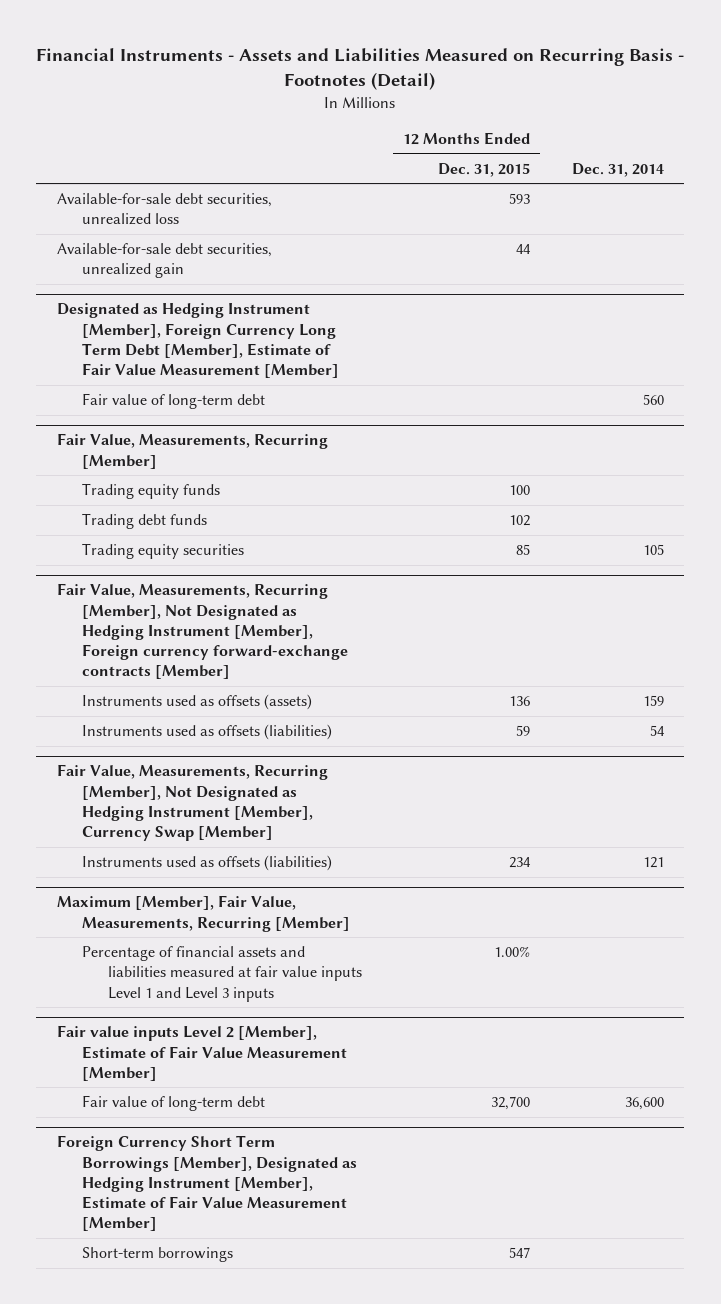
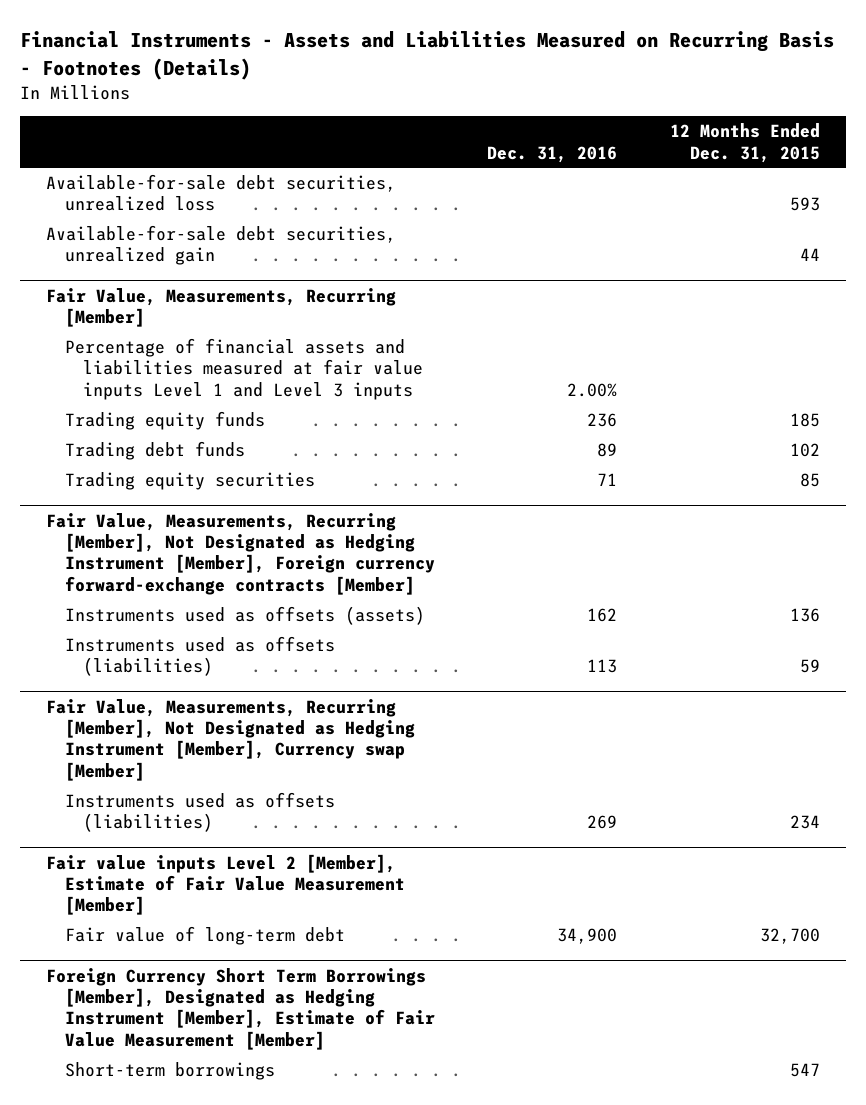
- Financial Instruments - Assets and Liabilities Measured on Recurring Basis - Footnotes (Detail)
+ Financial Instruments - Assets and Liabilities Measured on Recurring Basis - Footnotes (Details)
- | 12 Months Ended Dec. 31, 2015 | Dec. 31, 2014
+ | Dec. 31, 2016 | 12 Months Ended Dec. 31, 2015
- Designated as Hedging Instrument [Member], Foreign Currency Long Term Debt [Member], Estimate of Fair Value Measurement [Member]
- Fair value of long-term debt | | 560
@ Fair Value, Measurements, Recurring [Member]
- Trading equity funds | 100 |
+ Percentage of financial assets and liabilities measured at fair value inputs Level 1 and Level 3 inputs | 2.00% |
+ Trading equity funds | 236 | 185
- Fair Value, Measurements, Recurring [Member], Not Designated as Hedging Instrument [Member], Currency Swap [Member]
+ Fair Value, Measurements, Recurring [Member], Not Designated as Hedging Instrument [Member], Currency swap [Member]
- Maximum [Member], Fair Value, Measurements, Recurring [Member]
- Percentage of financial assets and liabilities measured at fair value inputs Level 1 and Level 3 inputs | 1.00% |

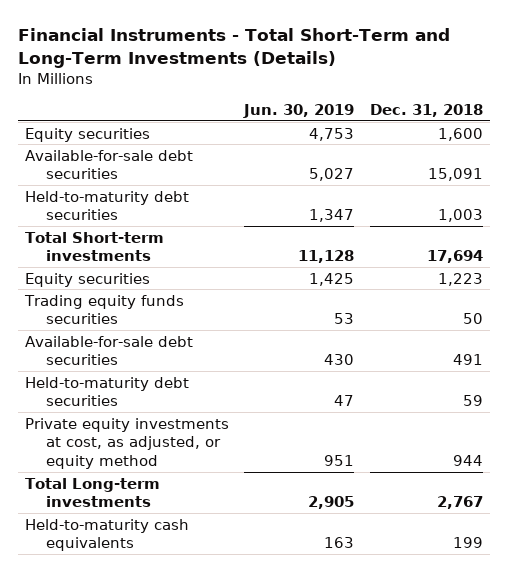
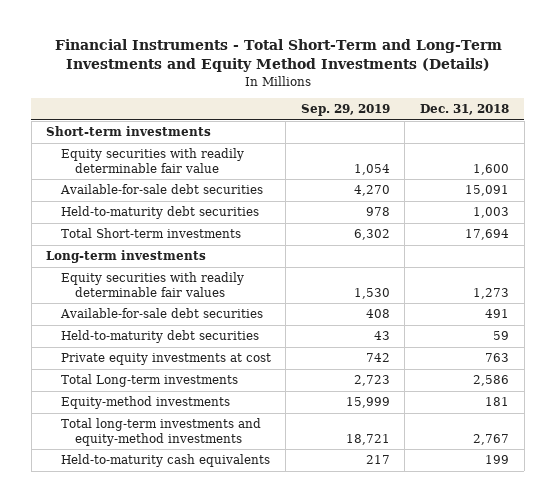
- Financial Instruments - Total Short-Term and Long-Term Investments (Details)
+ Financial Instruments - Total Short-Term and Long-Term Investments and Equity Method Investments (Details)
- | Jun. 30, 2019 | Dec. 31, 2018
+ | Sep. 29, 2019 | Dec. 31, 2018
- Equity securities | 4,753 | 1,600
+ Short-term investments
+ Equity securities with readily determinable fair value | 1,054 | 1,600
- Equity securities | 1,425 | 1,223
- Trading equity funds securities | 53 | 50
+ Long-term investments
+ Equity securities with readily determinable fair values | 1,530 | 1,273
- Private equity investments at cost, as adjusted, or equity method | 951 | 944
- Total Long-term investments | 2,905 | 2,767
+ Private equity investments at cost | 742 | 763
+ Total Long-term investments | 2,723 | 2,586
+ Equity-method investments | 15,999 | 181
+ Total long-term investments and equity-method investments | 18,721 | 2,767

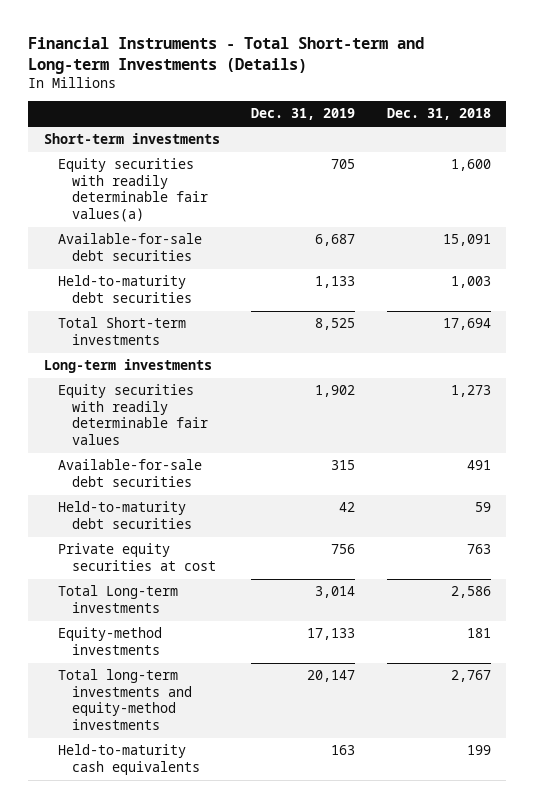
- Financial Instruments - Total Short-Term and Long-Term Investments and Equity Method Investments (Details)
+ Financial Instruments - Total Short-term and Long-term Investments (Details)
- | Sep. 29, 2019 | Dec. 31, 2018
+ | Dec. 31, 2019 | Dec. 31, 2018
- Equity securities with readily determinable fair value | 1,054 | 1,600
+ Equity securities with readily determinable fair values(a) | 705 | 1,600
- Private equity investments at cost | 742 | 763
+ Private equity securities at cost | 756 | 763

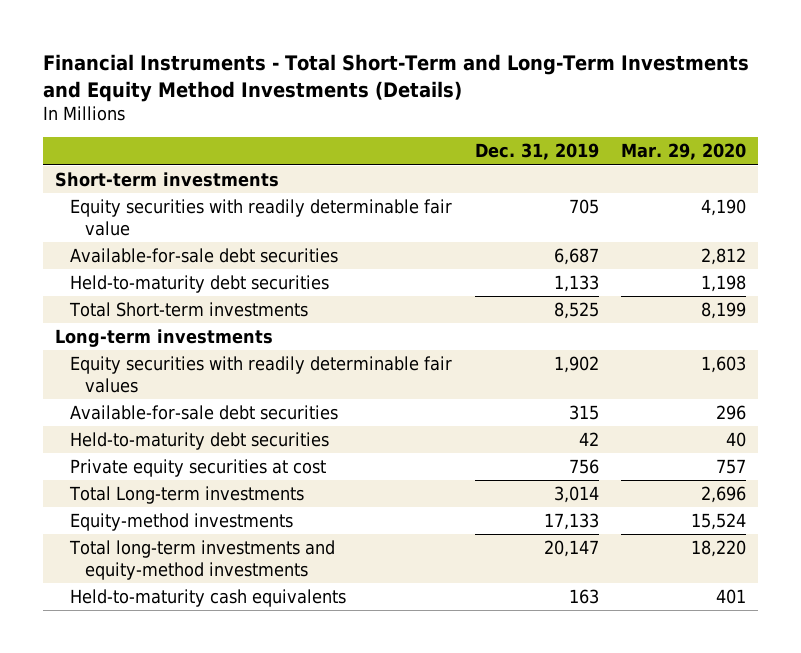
- Financial Instruments - Total Short-term and Long-term Investments (Details)
+ Financial Instruments - Total Short-Term and Long-Term Investments and Equity Method Investments (Details)
- | Dec. 31, 2019 | Dec. 31, 2018
+ | Dec. 31, 2019 | Mar. 29, 2020
- Equity securities with readily determinable fair values(a) | 705 | 1,600
+ Equity securities with readily determinable fair value | 705 | 4,190

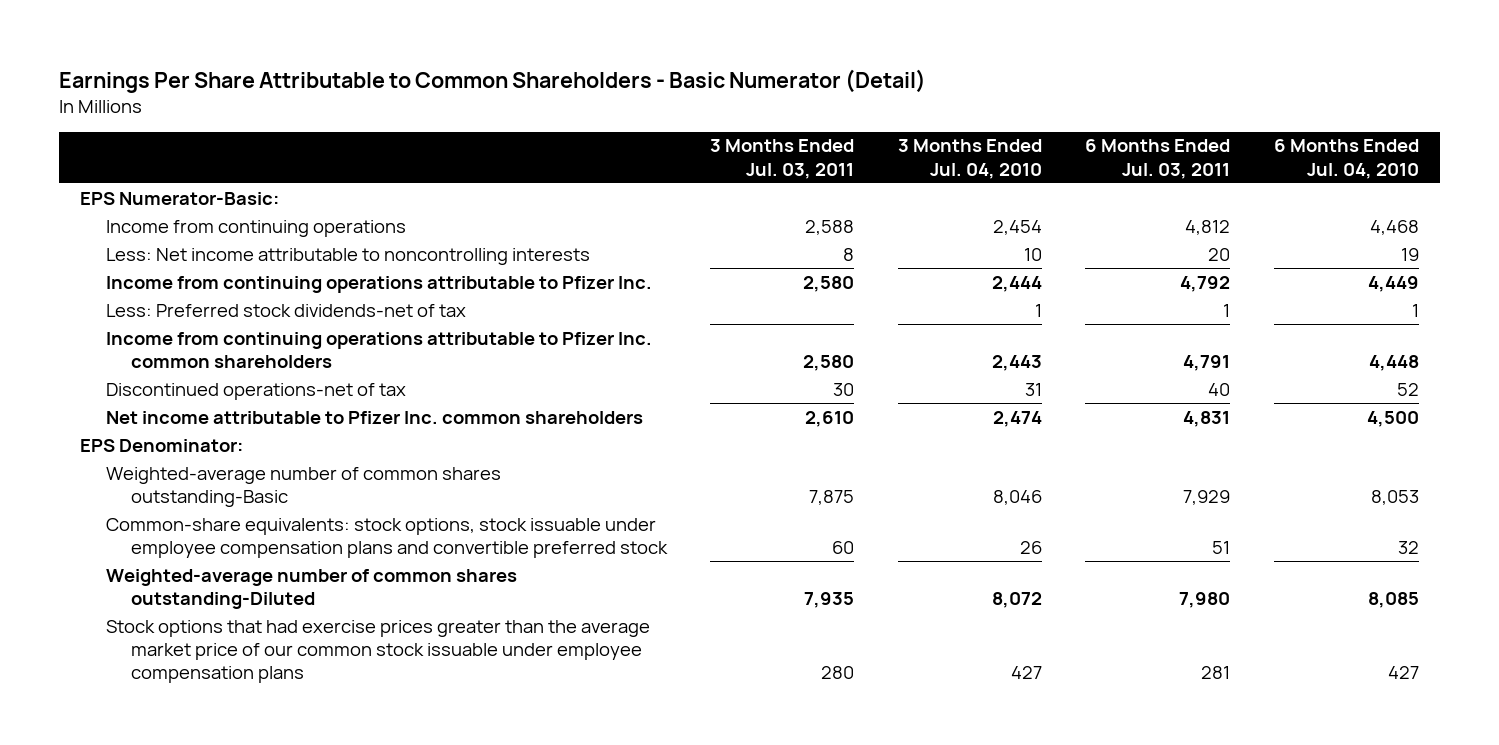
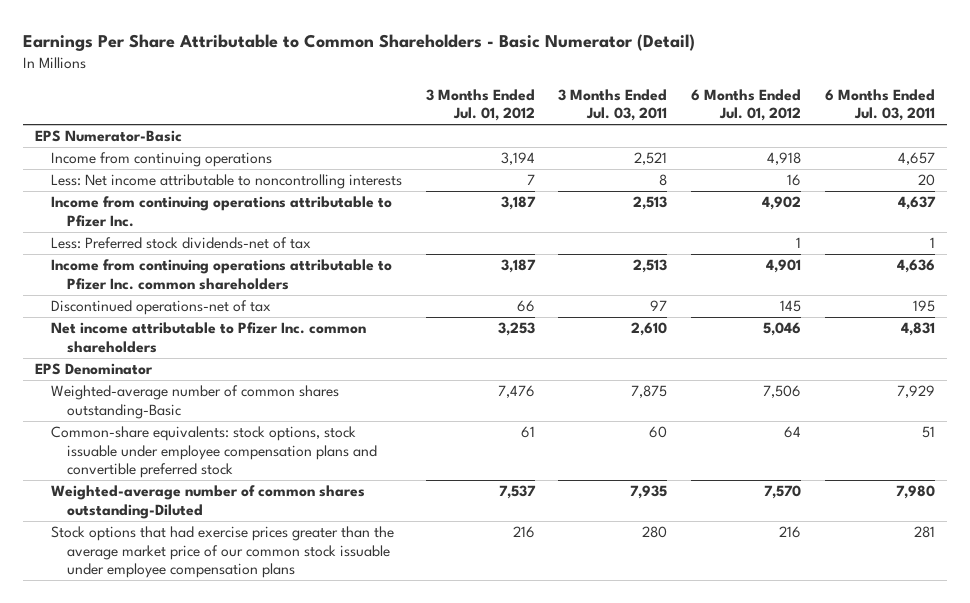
- | 3 Months Ended Jul. 03, 2011 | 3 Months Ended Jul. 04, 2010 | 6 Months Ended Jul. 03, 2011 | 6 Months Ended Jul. 04, 2010
+ | 3 Months Ended Jul. 01, 2012 | 3 Months Ended Jul. 03, 2011 | 6 Months Ended Jul. 01, 2012 | 6 Months Ended Jul. 03, 2011
- EPS Numerator-Basic:
- Income from continuing operations | 2,588 | 2,454 | 4,812 | 4,468
+ EPS Numerator-Basic
+ Income from continuing operations | 3,194 | 2,521 | 4,918 | 4,657
- Income from continuing operations attributable to Pfizer Inc. | 2,580 | 2,444 | 4,792 | 4,449
+ Income from continuing operations attributable to Pfizer Inc. | 3,187 | 2,513 | 4,902 | 4,637
- Income from continuing operations attributable to Pfizer Inc. common shareholders | 2,580 | 2,443 | 4,791 | 4,448
- Discontinued operations-net of tax | 30 | 31 | 40 | 52
+ Income from continuing operations attributable to Pfizer Inc. common shareholders | 3,187 | 2,513 | 4,901 | 4,636
+ Discontinued operations-net of tax | 66 | 97 | 145 | 195
- EPS Denominator:
+ EPS Denominator

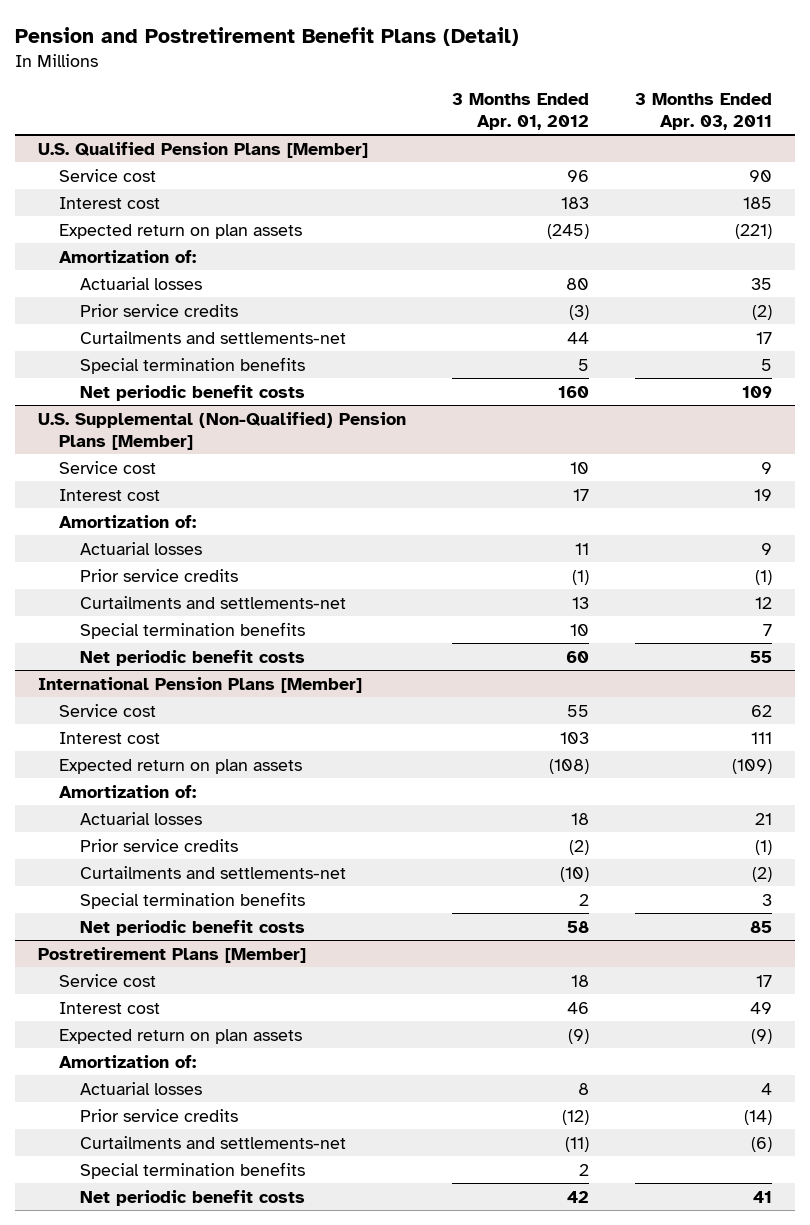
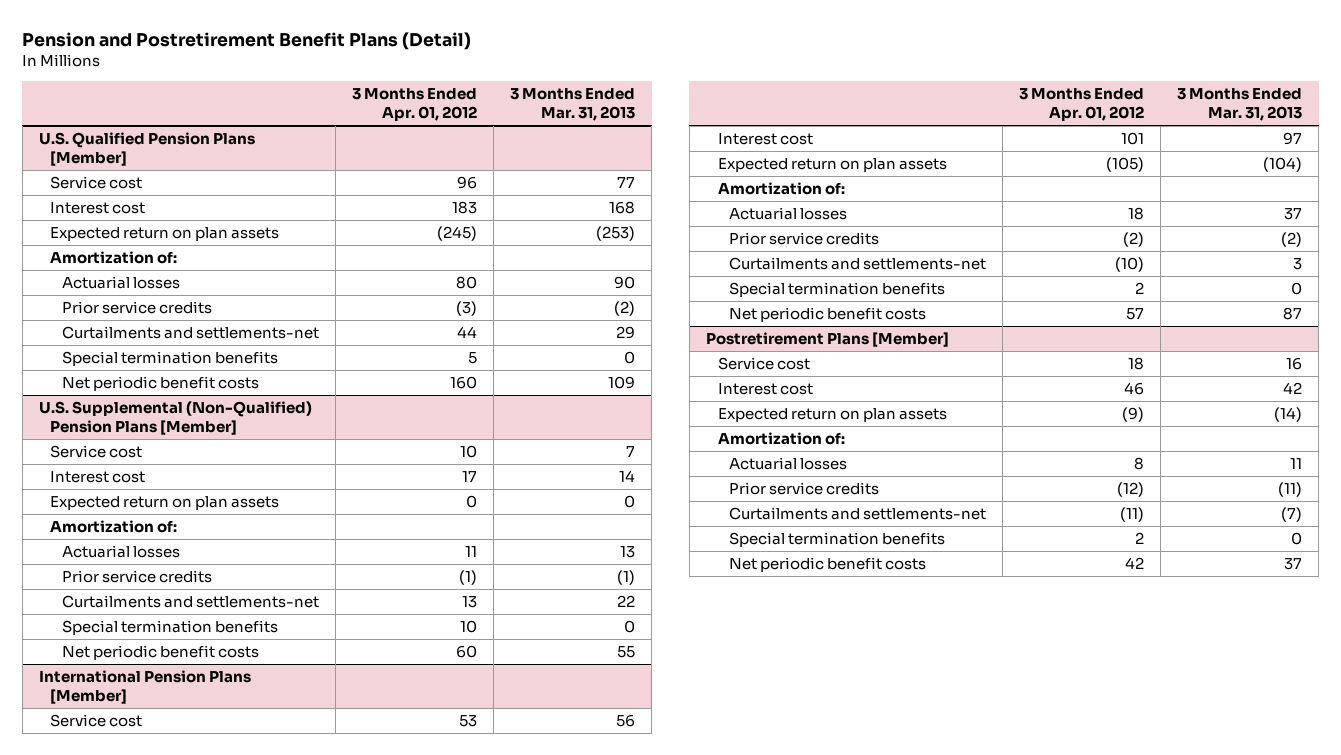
- | 3 Months Ended Apr. 01, 2012 | 3 Months Ended Apr. 03, 2011
+ | 3 Months Ended Apr. 01, 2012 | 3 Months Ended Mar. 31, 2013
@ U.S. Supplemental (Non-Qualified) Pension Plans [Member]
+ Expected return on plan assets | 0 | 0
@ International Pension Plans [Member]
- Service cost | 55 | 62
- Interest cost | 103 | 111
- Expected return on plan assets | (108) | (109)
+ Service cost | 53 | 56
+ Interest cost | 101 | 97
+ Expected return on plan assets | (105) | (104)
- Net periodic benefit costs | 58 | 85
+ Net periodic benefit costs | 57 | 87

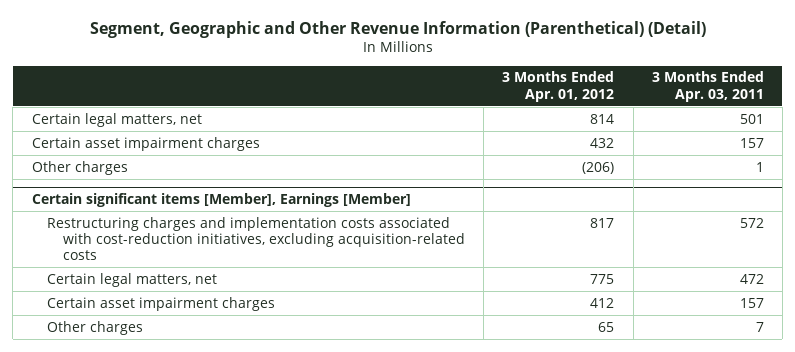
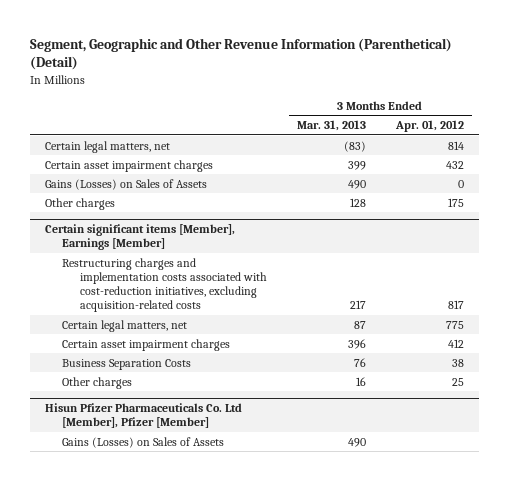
- | 3 Months Ended Apr. 01, 2012 | 3 Months Ended Apr. 03, 2011
+ | 3 Months Ended Mar. 31, 2013 | 3 Months Ended Apr. 01, 2012
- Other charges | (206) | 1
+ Gains (Losses) on Sales of Assets | 490 | 0
+ Other charges | 128 | 175
@ Certain significant items [Member], Earnings [Member]
- Other charges | 65 | 7
+ Business Separation Costs | 76 | 38
+ Other charges | 16 | 25
+ Hisun Pfizer Pharmaceuticals Co. Ltd [Member], Pfizer [Member]
+ Gains (Losses) on Sales of Assets | 490 |

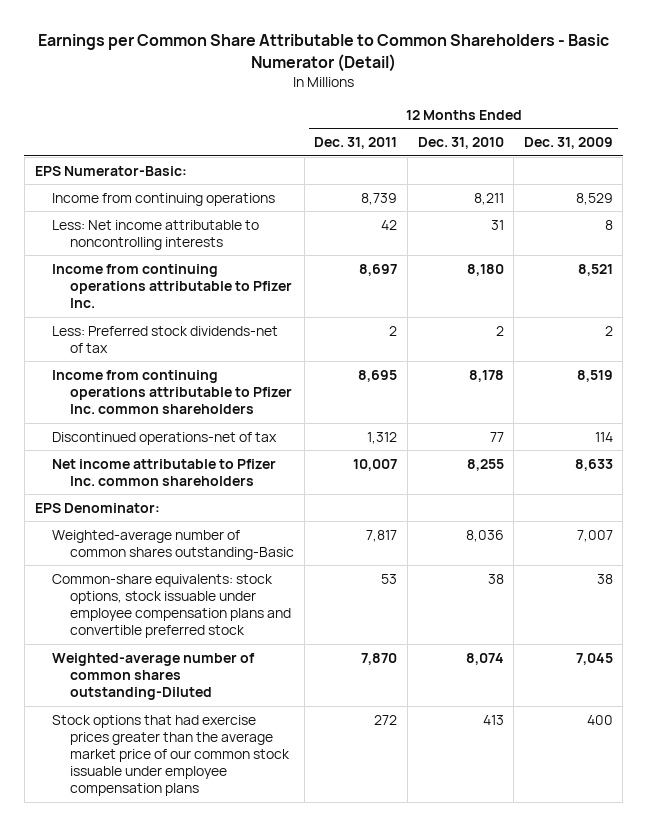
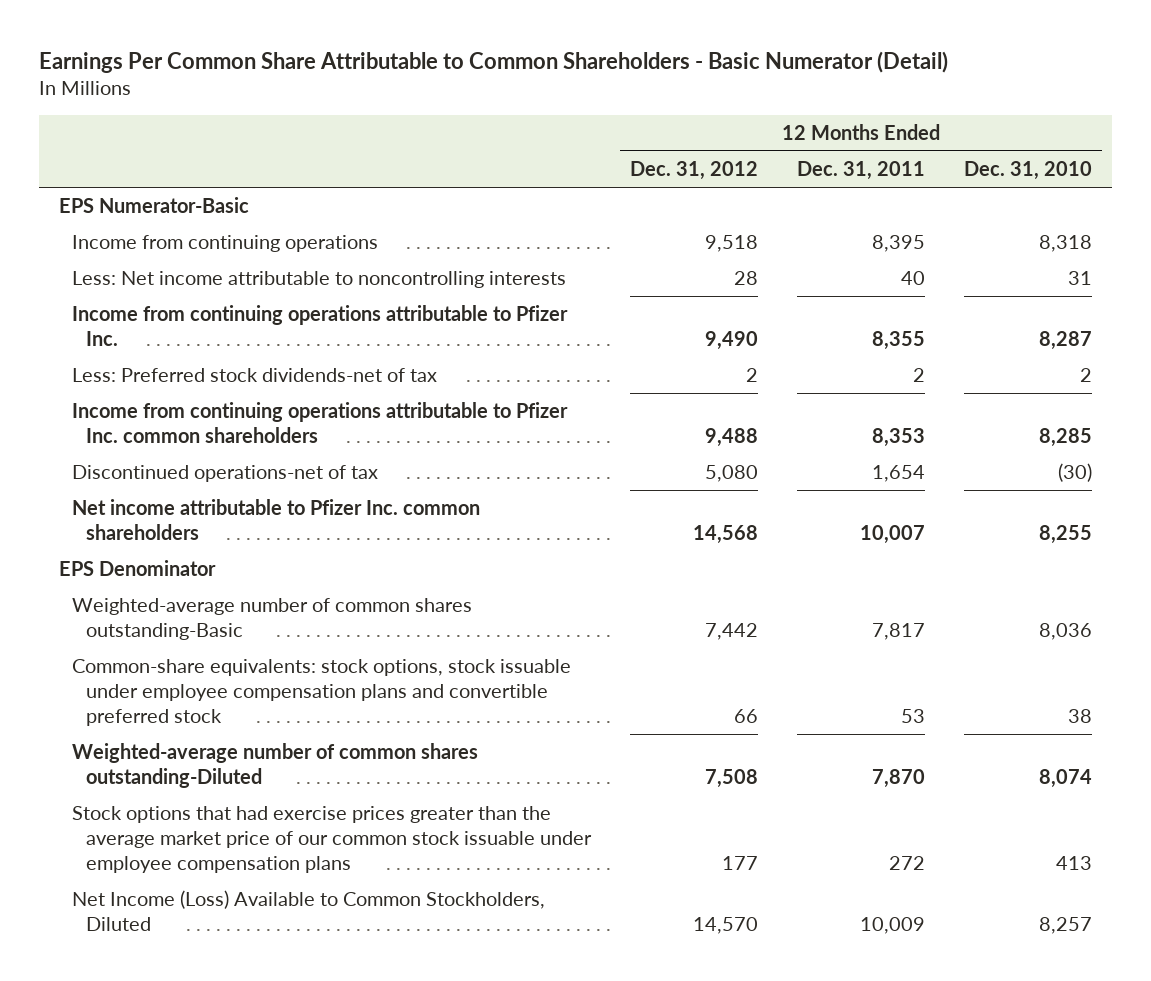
- Earnings per Common Share Attributable to Common Shareholders - Basic Numerator (Detail)
+ Earnings Per Common Share Attributable to Common Shareholders - Basic Numerator (Detail)
- | 12 Months Ended Dec. 31, 2011 | 12 Months Ended Dec. 31, 2010 | 12 Months Ended Dec. 31, 2009
+ | 12 Months Ended Dec. 31, 2012 | 12 Months Ended Dec. 31, 2011 | 12 Months Ended Dec. 31, 2010
- EPS Numerator-Basic:
- Income from continuing operations | 8,739 | 8,211 | 8,529
- Less: Net income attributable to noncontrolling interests | 42 | 31 | 8
- Income from continuing operations attributable to Pfizer Inc. | 8,697 | 8,180 | 8,521
+ EPS Numerator-Basic
+ Income from continuing operations | 9,518 | 8,395 | 8,318
+ Less: Net income attributable to noncontrolling interests | 28 | 40 | 31
+ Income from continuing operations attributable to Pfizer Inc. | 9,490 | 8,355 | 8,287
- Income from continuing operations attributable to Pfizer Inc. common shareholders | 8,695 | 8,178 | 8,519
- Discontinued operations-net of tax | 1,312 | 77 | 114
+ Income from continuing operations attributable to Pfizer Inc. common shareholders | 9,488 | 8,353 | 8,285
+ Discontinued operations-net of tax | 5,080 | 1,654 | (30)
- EPS Denominator:
+ EPS Denominator
+ Net Income (Loss) Available to Common Stockholders, Diluted | 14,570 | 10,009 | 8,257

